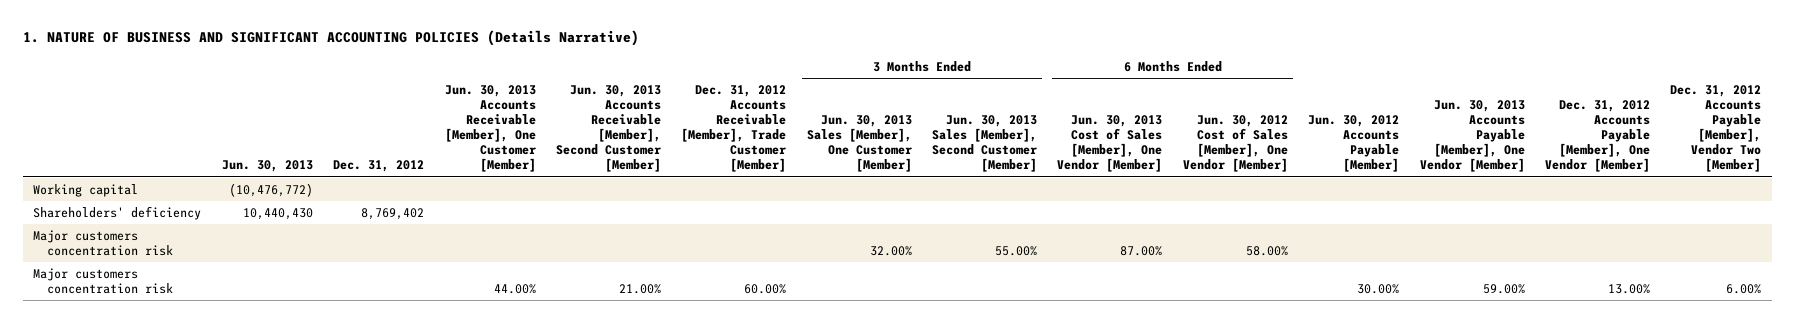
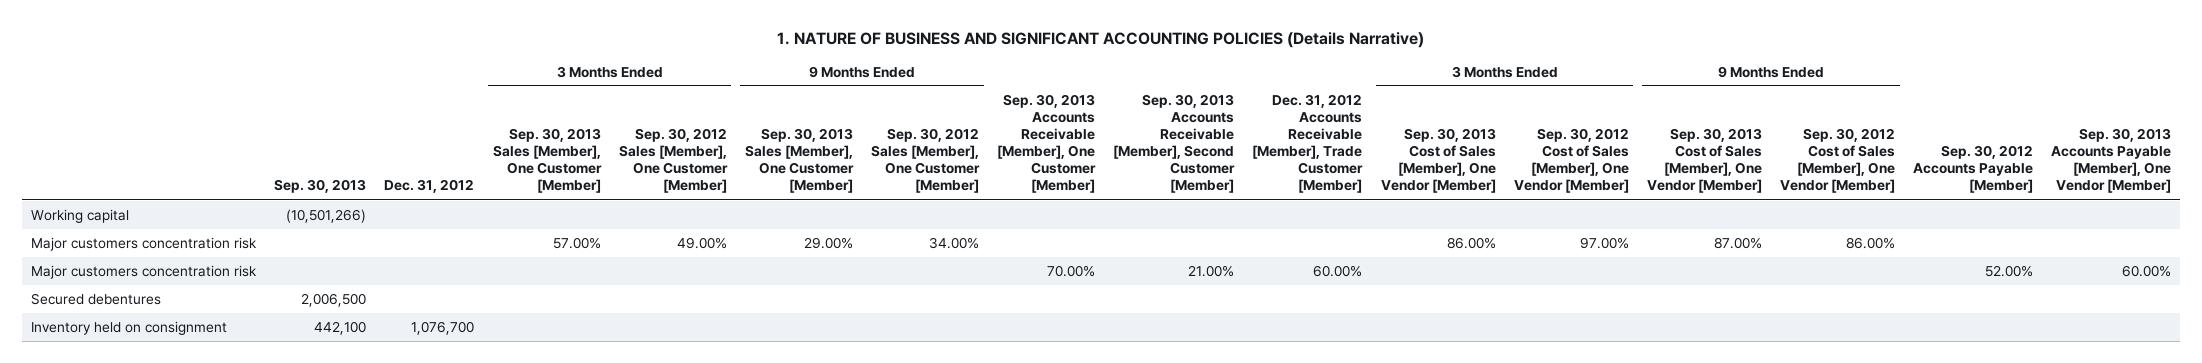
- | Jun. 30, 2013 | Dec. 31, 2012 | Jun. 30, 2013 Accounts Receivable [Member], One Customer [Member] | Jun. 30, 2013 Accounts Receivable [Member], Second Customer [Member] | Dec. 31, 2012 Accounts Receivable [Member], Trade Customer [Member] | 3 Months Ended Jun. 30, 2013 Sales [Member], One Customer [Member] | 3 Months Ended Jun. 30, 2013 Sales [Member], Second Customer [Member] | 6 Months Ended Jun. 30, 2013 Cost of Sales [Member], One Vendor [Member] | 6 Months Ended Jun. 30, 2012 Cost of Sales [Member], One Vendor [Member] | Jun. 30, 2012 Accounts Payable [Member] | Jun. 30, 2013 Accounts Payable [Member], One Vendor [Member] | Dec. 31, 2012 Accounts Payable [Member], One Vendor [Member] | Dec. 31, 2012 Accounts Payable [Member], Vendor Two [Member]
+ | Sep. 30, 2013 | Dec. 31, 2012 | 3 Months Ended Sep. 30, 2013 Sales [Member], One Customer [Member] | 3 Months Ended Sep. 30, 2012 Sales [Member], One Customer [Member] | 9 Months Ended Sep. 30, 2013 Sales [Member], One Customer [Member] | 9 Months Ended Sep. 30, 2012 Sales [Member], One Customer [Member] | Sep. 30, 2013 Accounts Receivable [Member], One Customer [Member] | Sep. 30, 2013 Accounts Receivable [Member], Second Customer [Member] | Dec. 31, 2012 Accounts Receivable [Member], Trade Customer [Member] | 3 Months Ended Sep. 30, 2013 Cost of Sales [Member], One Vendor [Member] | 3 Months Ended Sep. 30, 2012 Cost of Sales [Member], One Vendor [Member] | 9 Months Ended Sep. 30, 2013 Cost of Sales [Member], One Vendor [Member] | 9 Months Ended Sep. 30, 2012 Cost of Sales [Member], One Vendor [Member] | Sep. 30, 2012 Accounts Payable [Member] | Sep. 30, 2013 Accounts Payable [Member], One Vendor [Member]
- Shareholders' deficiency | 10,440,430 | 8,769,402 | | | | | | | | | | |
+ Secured debentures | 2,006,500 | | | | | | | | | | | | | |
+ Inventory held on consignment | 442,100 | 1,076,700 | | | | | | | | | | | | |

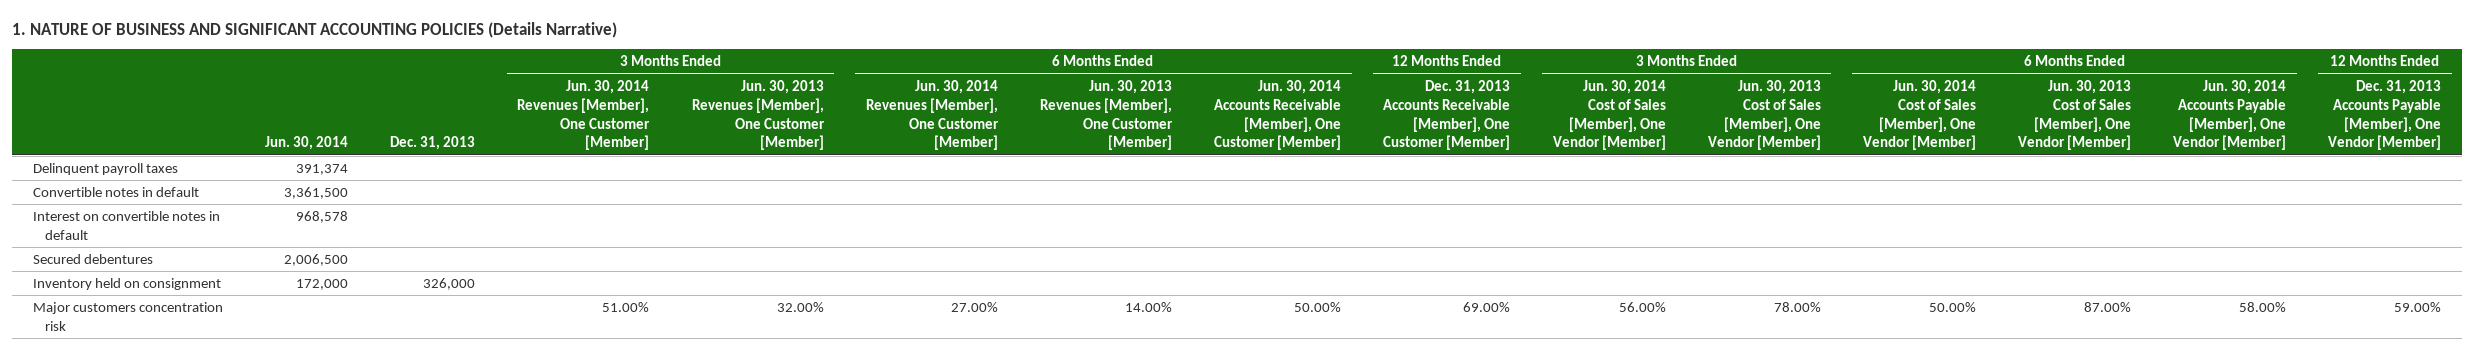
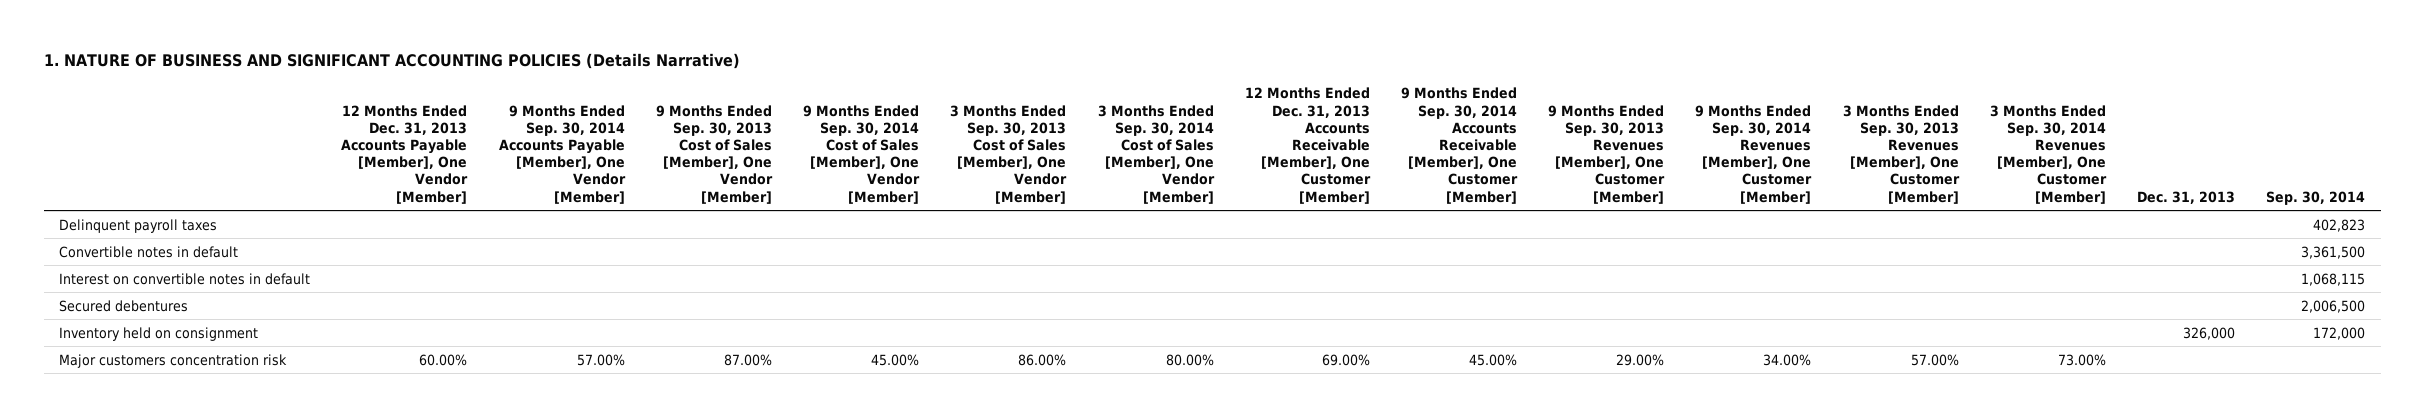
- | Jun. 30, 2014 | Dec. 31, 2013 | 3 Months Ended Jun. 30, 2014 Revenues [Member], One Customer [Member] | 3 Months Ended Jun. 30, 2013 Revenues [Member], One Customer [Member] | 6 Months Ended Jun. 30, 2014 Revenues [Member], One Customer [Member] | 6 Months Ended Jun. 30, 2013 Revenues [Member], One Customer [Member] | 6 Months Ended Jun. 30, 2014 Accounts Receivable [Member], One Customer [Member] | 12 Months Ended Dec. 31, 2013 Accounts Receivable [Member], One Customer [Member] | 3 Months Ended Jun. 30, 2014 Cost of Sales [Member], One Vendor [Member] | 3 Months Ended Jun. 30, 2013 Cost of Sales [Member], One Vendor [Member] | 6 Months Ended Jun. 30, 2014 Cost of Sales [Member], One Vendor [Member] | 6 Months Ended Jun. 30, 2013 Cost of Sales [Member], One Vendor [Member] | 6 Months Ended Jun. 30, 2014 Accounts Payable [Member], One Vendor [Member] | 12 Months Ended Dec. 31, 2013 Accounts Payable [Member], One Vendor [Member]
+ | 12 Months Ended Dec. 31, 2013 Accounts Payable [Member], One Vendor [Member] | 9 Months Ended Sep. 30, 2014 Accounts Payable [Member], One Vendor [Member] | 9 Months Ended Sep. 30, 2013 Cost of Sales [Member], One Vendor [Member] | 9 Months Ended Sep. 30, 2014 Cost of Sales [Member], One Vendor [Member] | 3 Months Ended Sep. 30, 2013 Cost of Sales [Member], One Vendor [Member] | 3 Months Ended Sep. 30, 2014 Cost of Sales [Member], One Vendor [Member] | 12 Months Ended Dec. 31, 2013 Accounts Receivable [Member], One Customer [Member] | 9 Months Ended Sep. 30, 2014 Accounts Receivable [Member], One Customer [Member] | 9 Months Ended Sep. 30, 2013 Revenues [Member], One Customer [Member] | 9 Months Ended Sep. 30, 2014 Revenues [Member], One Customer [Member] | 3 Months Ended Sep. 30, 2013 Revenues [Member], One Customer [Member] | 3 Months Ended Sep. 30, 2014 Revenues [Member], One Customer [Member] | Dec. 31, 2013 | Sep. 30, 2014
- Major customers concentration risk | | | 51.00% | 32.00% | 27.00% | 14.00% | 50.00% | 69.00% | 56.00% | 78.00% | 50.00% | 87.00% | 58.00% | 59.00%
+ Major customers concentration risk | 60.00% | 57.00% | 87.00% | 45.00% | 86.00% | 80.00% | 69.00% | 45.00% | 29.00% | 34.00% | 57.00% | 73.00% | |

